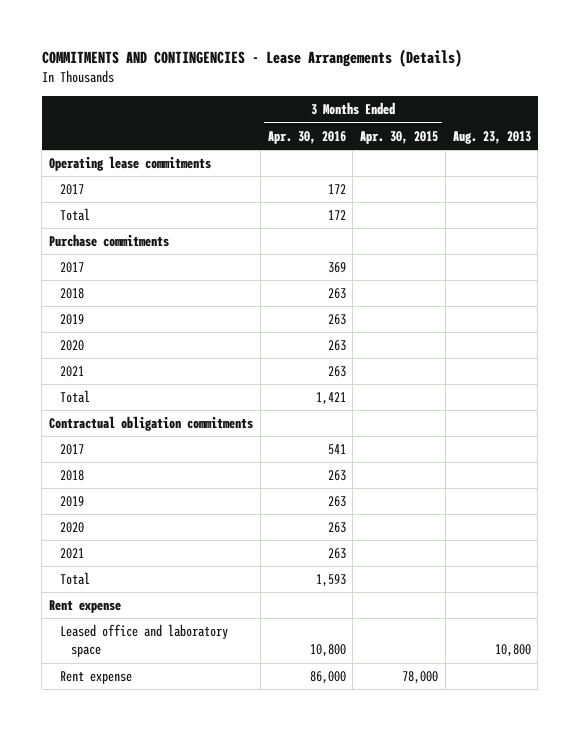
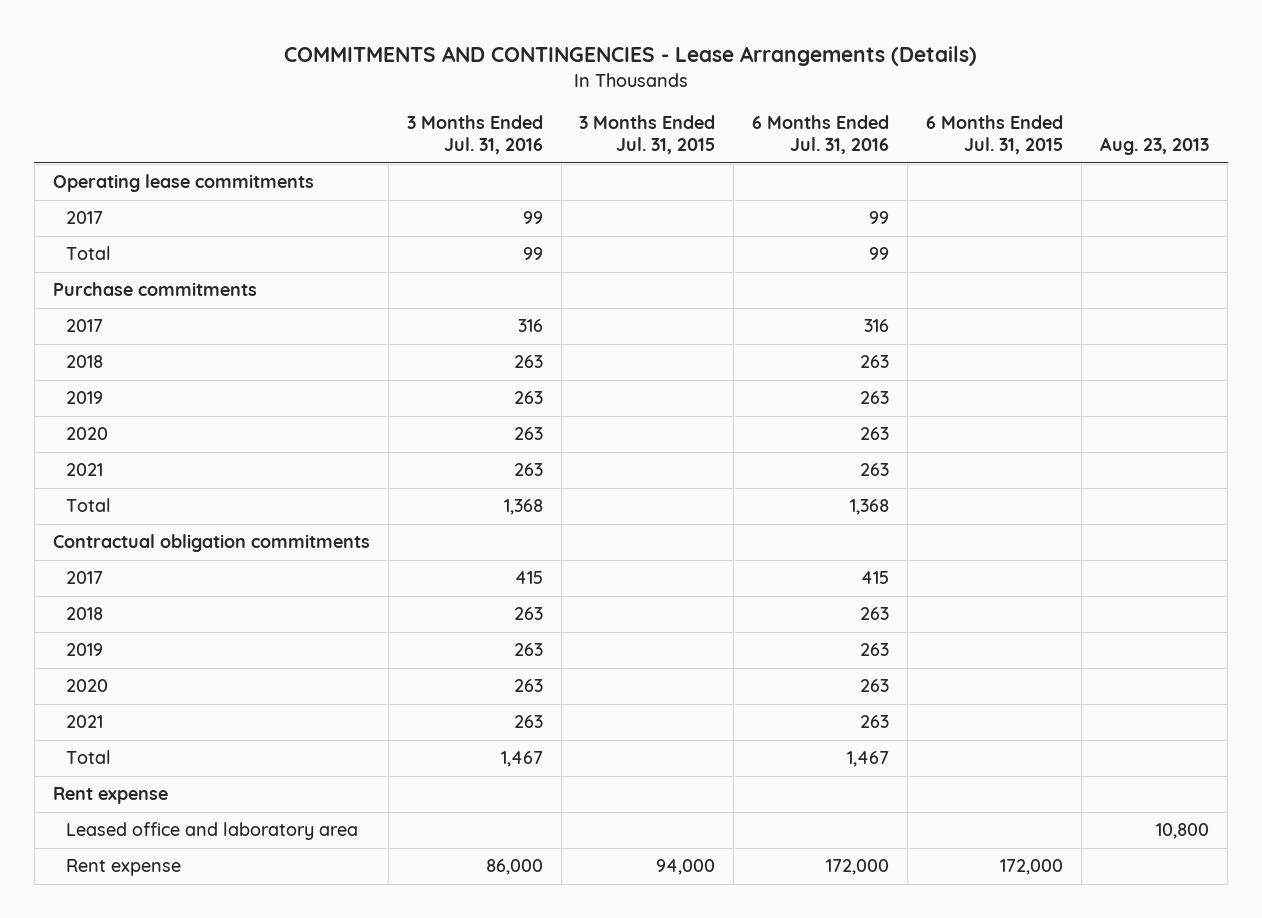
- | 3 Months Ended Apr. 30, 2016 | 3 Months Ended Apr. 30, 2015 | Aug. 23, 2013
+ | 3 Months Ended Jul. 31, 2016 | 3 Months Ended Jul. 31, 2015 | 6 Months Ended Jul. 31, 2016 | 6 Months Ended Jul. 31, 2015 | Aug. 23, 2013
- Leased office and laboratory space | 10,800 | | 10,800
+ Leased office and laboratory area | | | | | 10,800

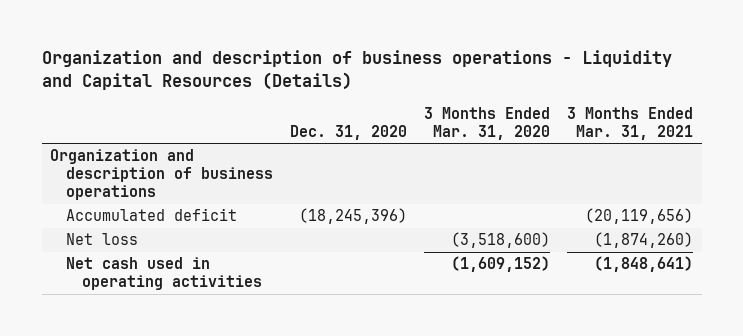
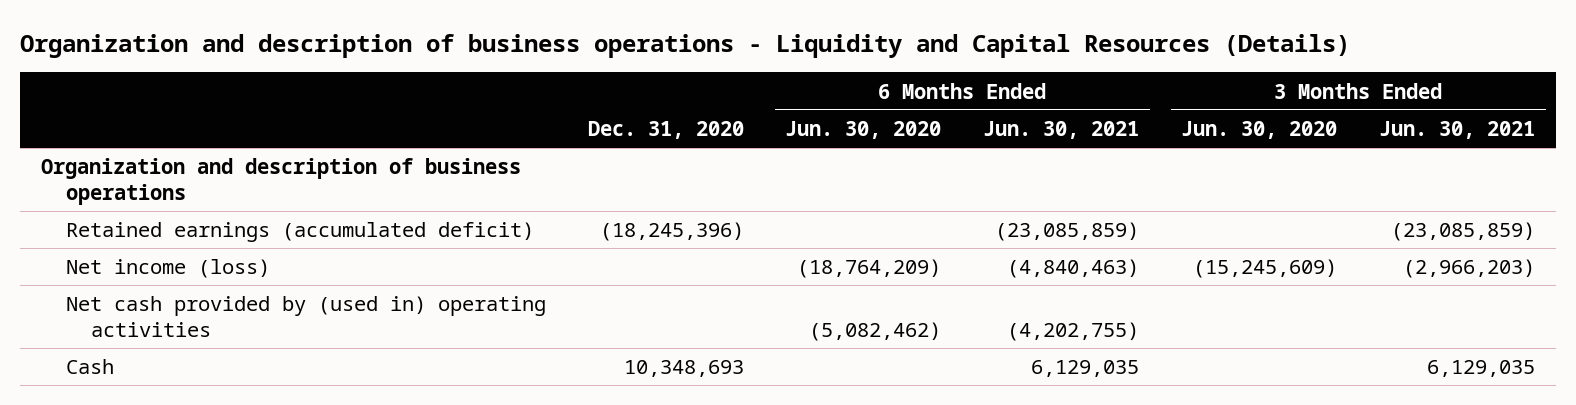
- | Dec. 31, 2020 | 3 Months Ended Mar. 31, 2020 | 3 Months Ended Mar. 31, 2021
+ | Dec. 31, 2020 | 6 Months Ended Jun. 30, 2020 | 6 Months Ended Jun. 30, 2021 | 3 Months Ended Jun. 30, 2020 | 3 Months Ended Jun. 30, 2021
- Accumulated deficit | (18,245,396) | | (20,119,656)
- Net loss | | (3,518,600) | (1,874,260)
- Net cash used in operating activities | | (1,609,152) | (1,848,641)
+ Retained earnings (accumulated deficit) | (18,245,396) | | (23,085,859) | | (23,085,859)
+ Net income (loss) | | (18,764,209) | (4,840,463) | (15,245,609) | (2,966,203)
+ Net cash provided by (used in) operating activities | | (5,082,462) | (4,202,755) | |
+ Cash | 10,348,693 | | 6,129,035 | | 6,129,035

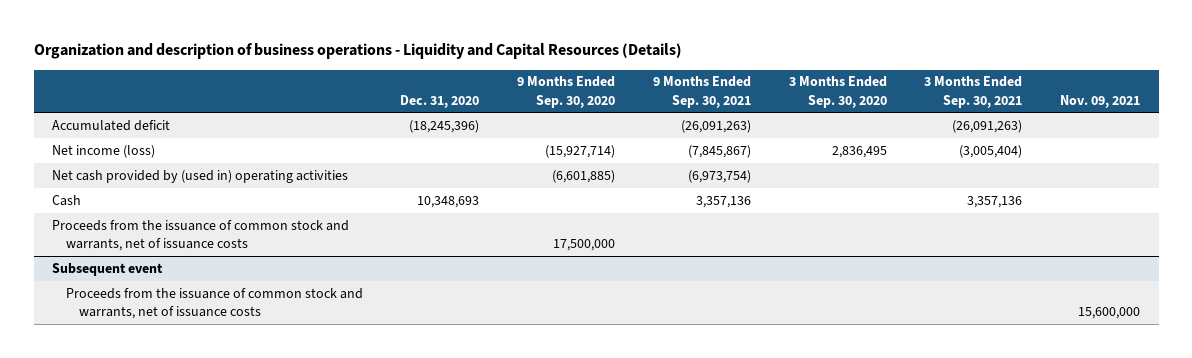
- | Dec. 31, 2020 | 6 Months Ended Jun. 30, 2020 | 6 Months Ended Jun. 30, 2021 | 3 Months Ended Jun. 30, 2020 | 3 Months Ended Jun. 30, 2021
+ | Dec. 31, 2020 | 9 Months Ended Sep. 30, 2020 | 9 Months Ended Sep. 30, 2021 | 3 Months Ended Sep. 30, 2020 | 3 Months Ended Sep. 30, 2021 | Nov. 09, 2021
- Organization and description of business operations
- Retained earnings (accumulated deficit) | (18,245,396) | | (23,085,859) | | (23,085,859)
+ Accumulated deficit | (18,245,396) | | (26,091,263) | | (26,091,263) |
+ Proceeds from the issuance of common stock and warrants, net of issuance costs | | 17,500,000 | | | |
+ Subsequent event
+ Proceeds from the issuance of common stock and warrants, net of issuance costs | | | | | | 15,600,000

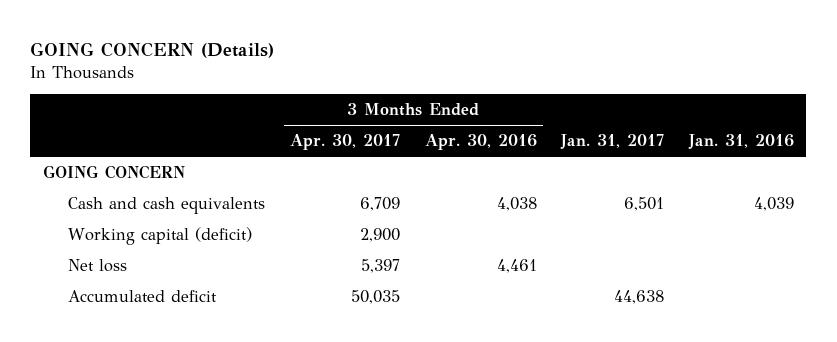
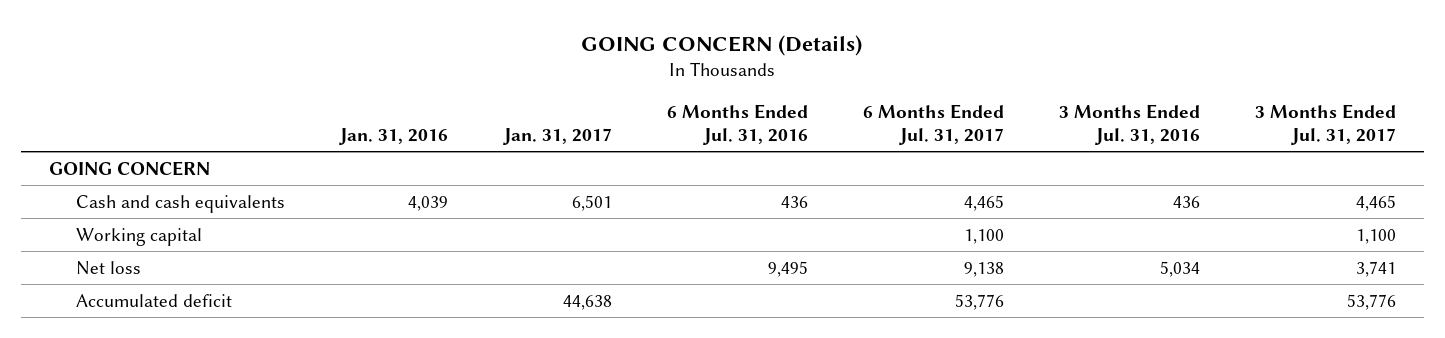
- | 3 Months Ended Apr. 30, 2017 | 3 Months Ended Apr. 30, 2016 | Jan. 31, 2017 | Jan. 31, 2016
+ | Jan. 31, 2016 | Jan. 31, 2017 | 6 Months Ended Jul. 31, 2016 | 6 Months Ended Jul. 31, 2017 | 3 Months Ended Jul. 31, 2016 | 3 Months Ended Jul. 31, 2017
- Working capital (deficit) | 2,900 | | |
+ Working capital | | | | 1,100 | | 1,100

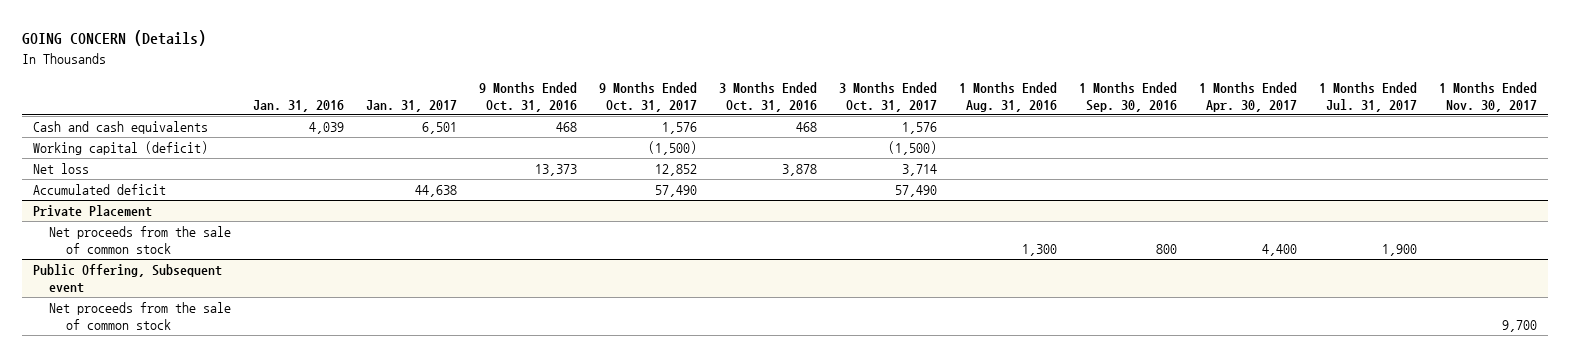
- | Jan. 31, 2016 | Jan. 31, 2017 | 6 Months Ended Jul. 31, 2016 | 6 Months Ended Jul. 31, 2017 | 3 Months Ended Jul. 31, 2016 | 3 Months Ended Jul. 31, 2017
+ | Jan. 31, 2016 | Jan. 31, 2017 | 9 Months Ended Oct. 31, 2016 | 9 Months Ended Oct. 31, 2017 | 3 Months Ended Oct. 31, 2016 | 3 Months Ended Oct. 31, 2017 | 1 Months Ended Aug. 31, 2016 | 1 Months Ended Sep. 30, 2016 | 1 Months Ended Apr. 30, 2017 | 1 Months Ended Jul. 31, 2017 | 1 Months Ended Nov. 30, 2017
- GOING CONCERN
- Working capital | | | | 1,100 | | 1,100
+ Working capital (deficit) | | | | (1,500) | | (1,500) | | | | |
+ Private Placement
+ Net proceeds from the sale of common stock | | | | | | | 1,300 | 800 | 4,400 | 1,900 |
+ Public Offering, Subsequent event
+ Net proceeds from the sale of common stock | | | | | | | | | | | 9,700

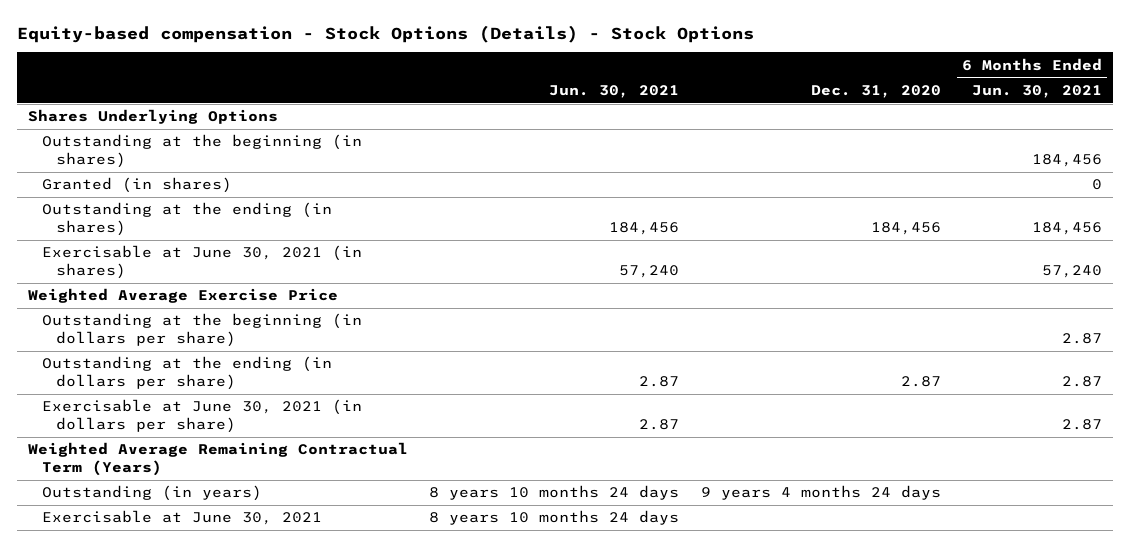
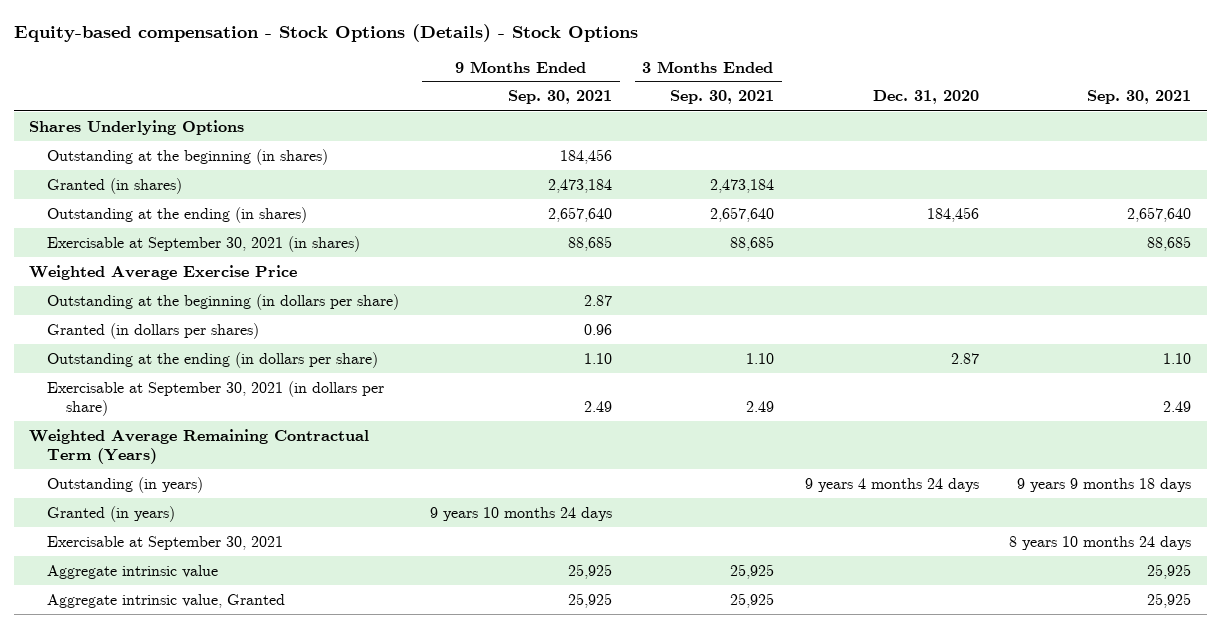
- | Jun. 30, 2021 | Dec. 31, 2020 | 6 Months Ended Jun. 30, 2021
+ | 9 Months Ended Sep. 30, 2021 | 3 Months Ended Sep. 30, 2021 | Dec. 31, 2020 | Sep. 30, 2021
- Exercisable at June 30, 2021 (in shares) | 57,240 | | 57,240
+ Exercisable at September 30, 2021 (in shares) | 88,685 | 88,685 | | 88,685
+ Granted (in dollars per shares) | 0.96 | | |
- Exercisable at June 30, 2021 (in dollars per share) | 2.87 | | 2.87
+ Exercisable at September 30, 2021 (in dollars per share) | 2.49 | 2.49 | | 2.49
- Exercisable at June 30, 2021 | 8 years 10 months 24 days | |
+ Granted (in years) | 9 years 10 months 24 days | | |
+ Exercisable at September 30, 2021 | | | | 8 years 10 months 24 days
+ Aggregate intrinsic value | 25,925 | 25,925 | | 25,925
+ Aggregate intrinsic value, Granted | 25,925 | 25,925 | | 25,925

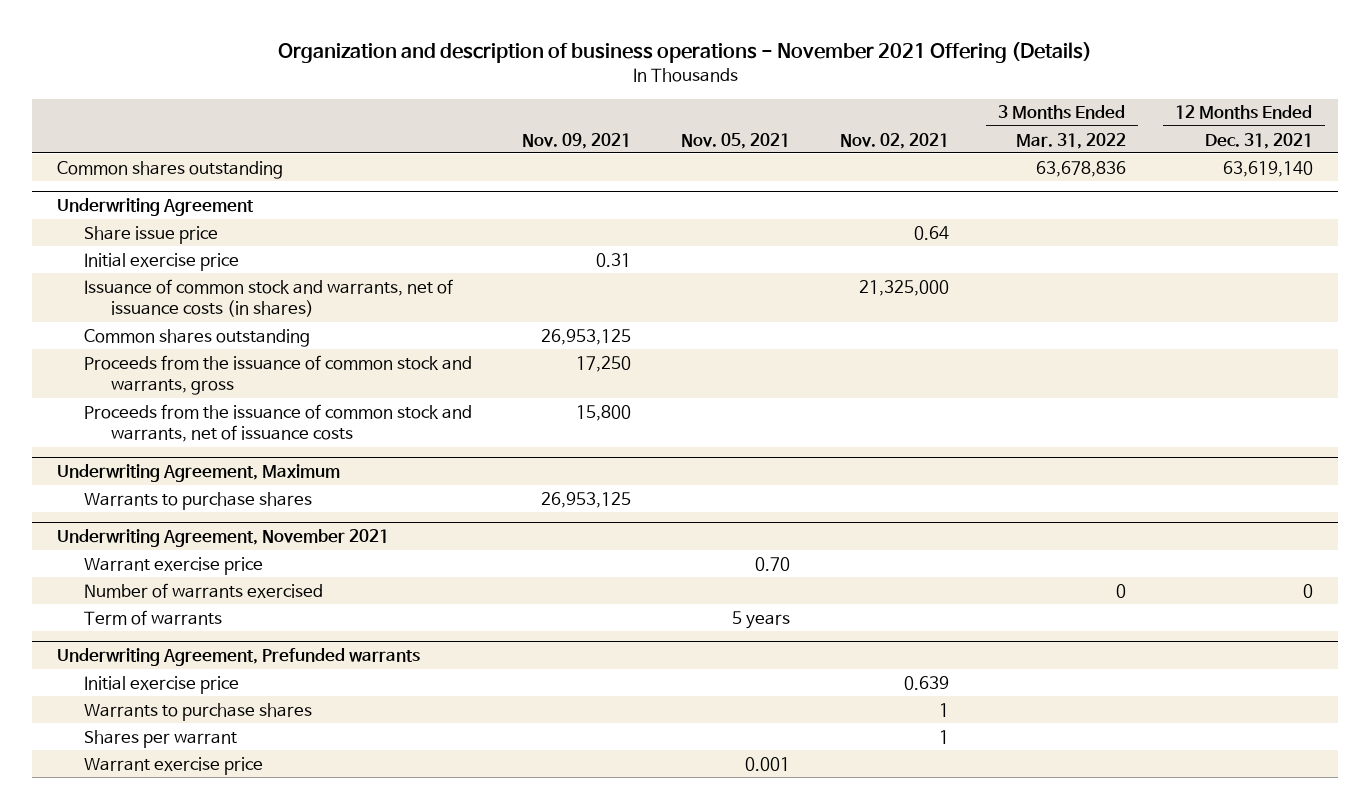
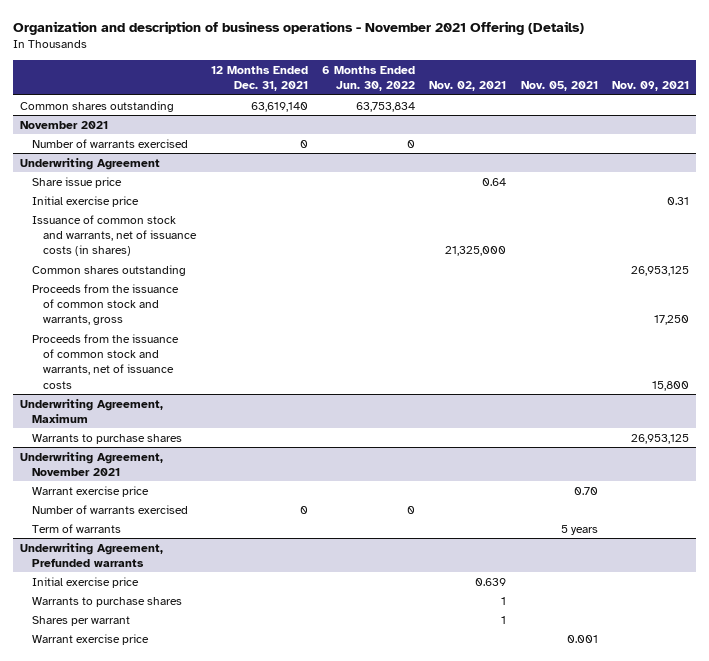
- | Nov. 09, 2021 | Nov. 05, 2021 | Nov. 02, 2021 | 3 Months Ended Mar. 31, 2022 | 12 Months Ended Dec. 31, 2021
+ | 12 Months Ended Dec. 31, 2021 | 6 Months Ended Jun. 30, 2022 | Nov. 02, 2021 | Nov. 05, 2021 | Nov. 09, 2021
+ November 2021
+ Number of warrants exercised | 0 | 0 | | |

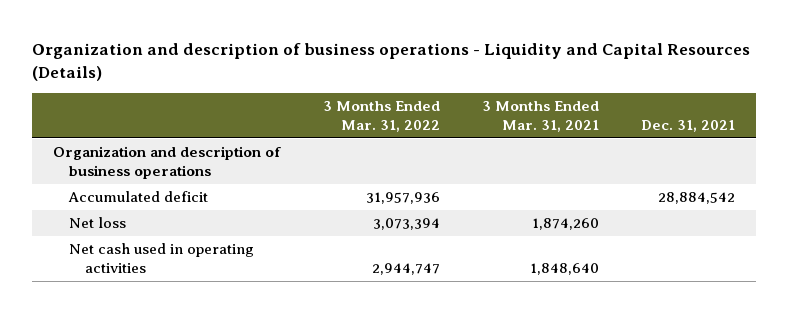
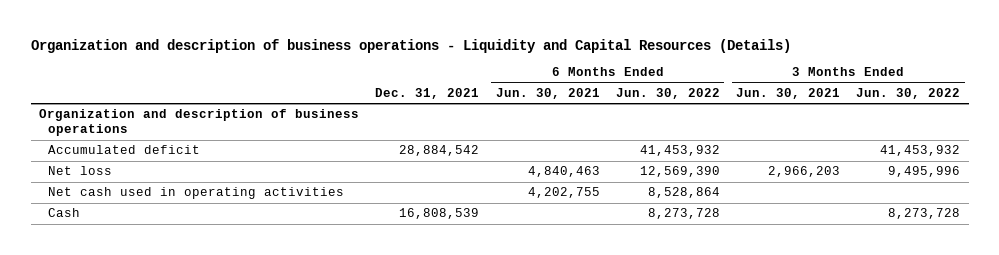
- | 3 Months Ended Mar. 31, 2022 | 3 Months Ended Mar. 31, 2021 | Dec. 31, 2021
+ | Dec. 31, 2021 | 6 Months Ended Jun. 30, 2021 | 6 Months Ended Jun. 30, 2022 | 3 Months Ended Jun. 30, 2021 | 3 Months Ended Jun. 30, 2022
+ Cash | 16,808,539 | | 8,273,728 | | 8,273,728

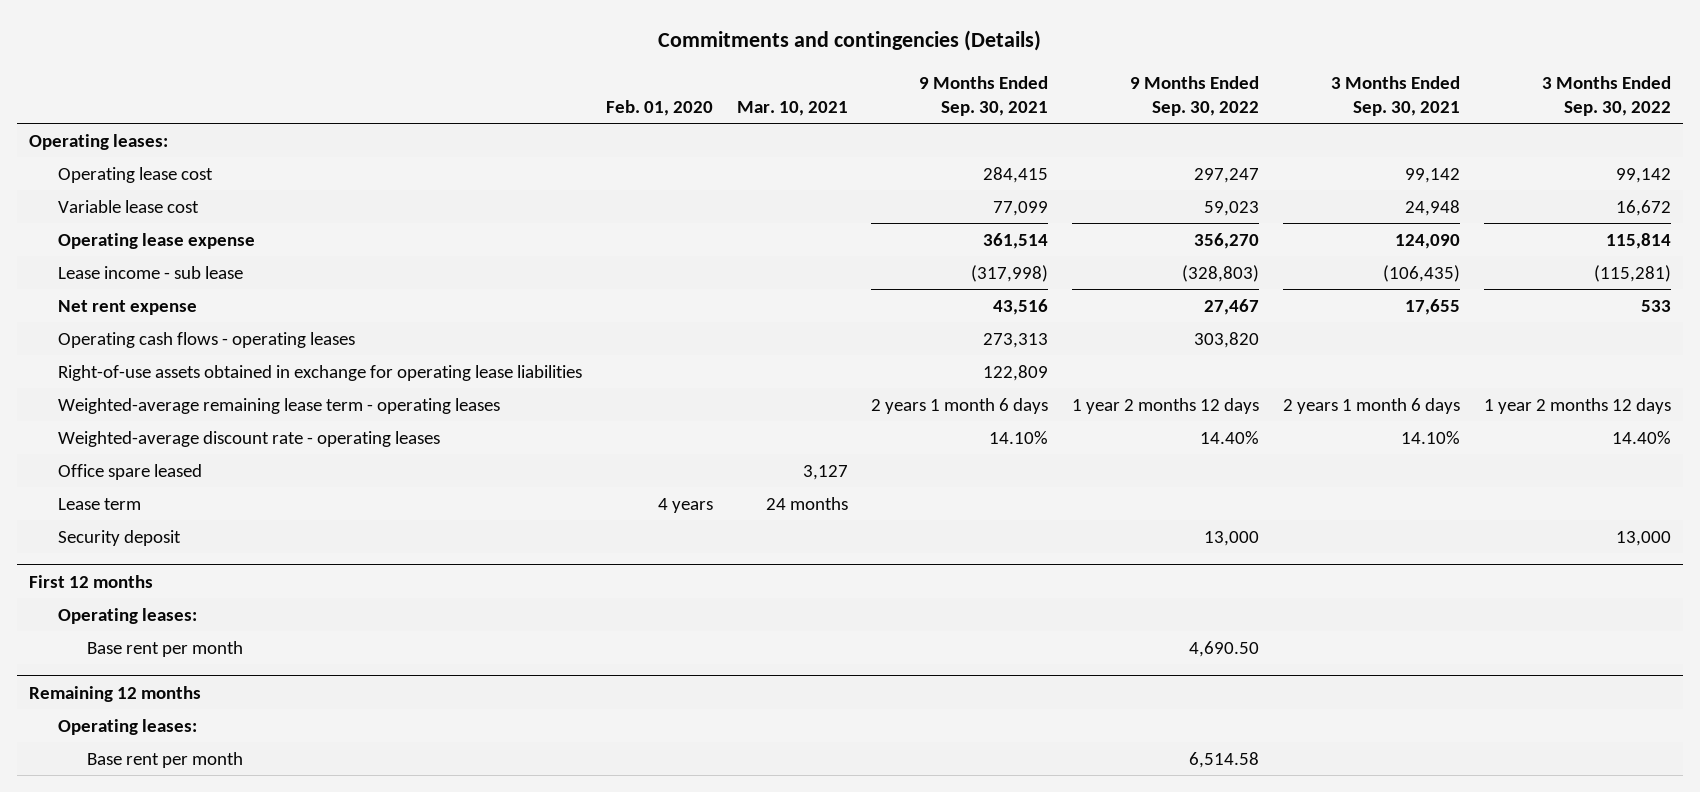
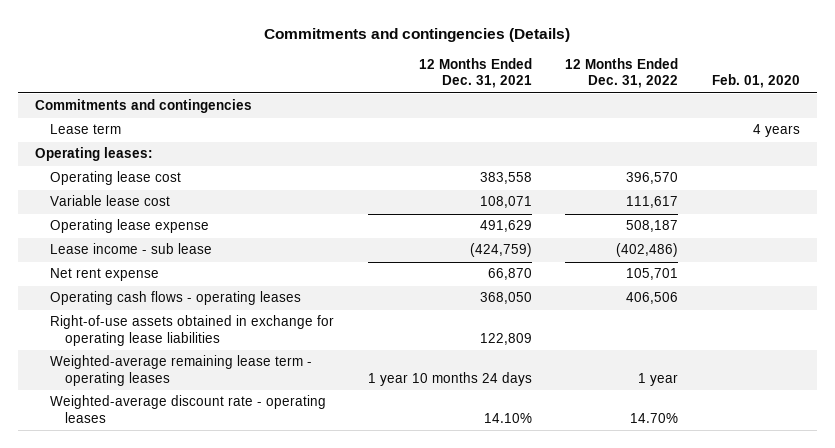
- | Feb. 01, 2020 | Mar. 10, 2021 | 9 Months Ended Sep. 30, 2021 | 9 Months Ended Sep. 30, 2022 | 3 Months Ended Sep. 30, 2021 | 3 Months Ended Sep. 30, 2022
+ | 12 Months Ended Dec. 31, 2021 | 12 Months Ended Dec. 31, 2022 | Feb. 01, 2020
+ Commitments and contingencies
moved up: Lease term | | | 4 years
- Office spare leased | | 3,127 | | | |
- Security deposit | | | | 13,000 | | 13,000
- First 12 months
- Operating leases:
- Base rent per month | | | | 4,690.50 | |
- Remaining 12 months
- Operating leases:
- Base rent per month | | | | 6,514.58 | |

